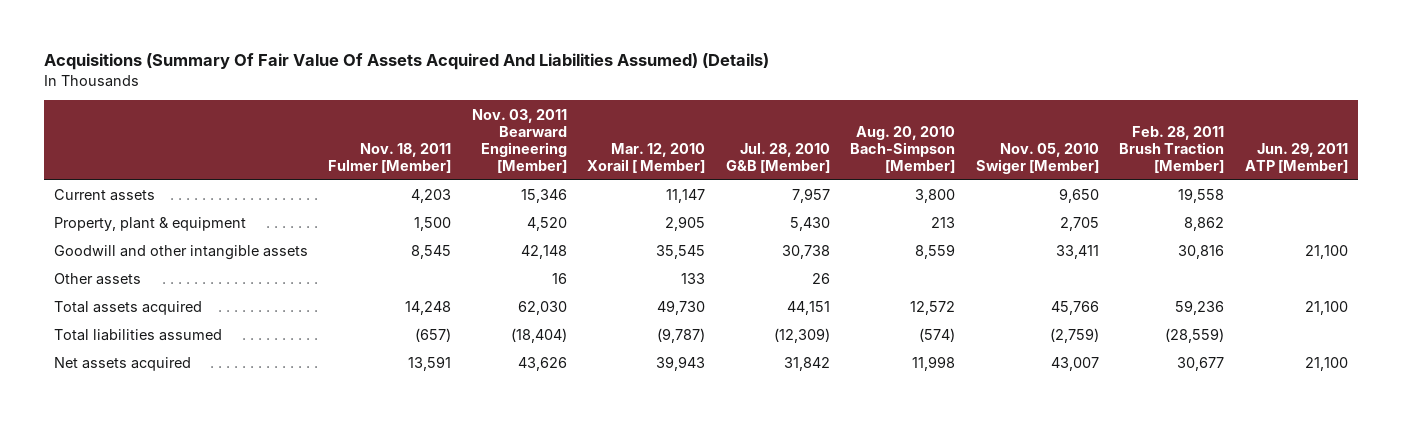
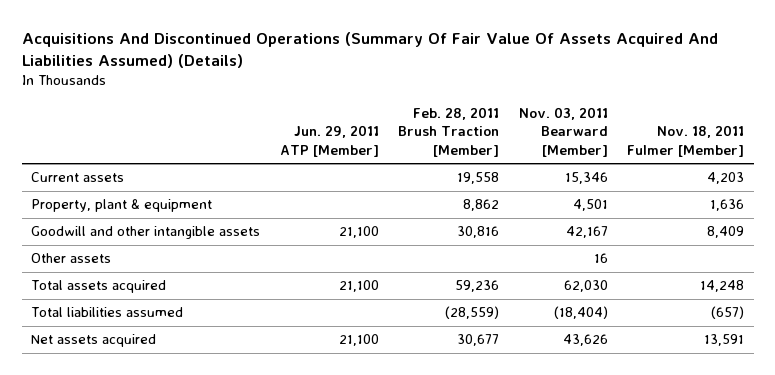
- Acquisitions (Summary Of Fair Value Of Assets Acquired And Liabilities Assumed) (Details)
+ Acquisitions And Discontinued Operations (Summary Of Fair Value Of Assets Acquired And Liabilities Assumed) (Details)
- | Nov. 18, 2011 Fulmer [Member] | Nov. 03, 2011 Bearward Engineering [Member] | Mar. 12, 2010 Xorail [ Member] | Jul. 28, 2010 G&B [Member] | Aug. 20, 2010 Bach-Simpson [Member] | Nov. 05, 2010 Swiger [Member] | Feb. 28, 2011 Brush Traction [Member] | Jun. 29, 2011 ATP [Member]
+ | Jun. 29, 2011 ATP [Member] | Feb. 28, 2011 Brush Traction [Member] | Nov. 03, 2011 Bearward [Member] | Nov. 18, 2011 Fulmer [Member]
- Property, plant & equipment | 1,500 | 4,520 | 2,905 | 5,430 | 213 | 2,705 | 8,862 |
- Goodwill and other intangible assets | 8,545 | 42,148 | 35,545 | 30,738 | 8,559 | 33,411 | 30,816 | 21,100
+ Property, plant & equipment | | 8,862 | 4,501 | 1,636
+ Goodwill and other intangible assets | 21,100 | 30,816 | 42,167 | 8,409

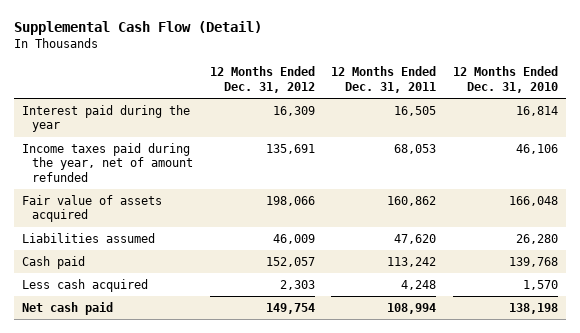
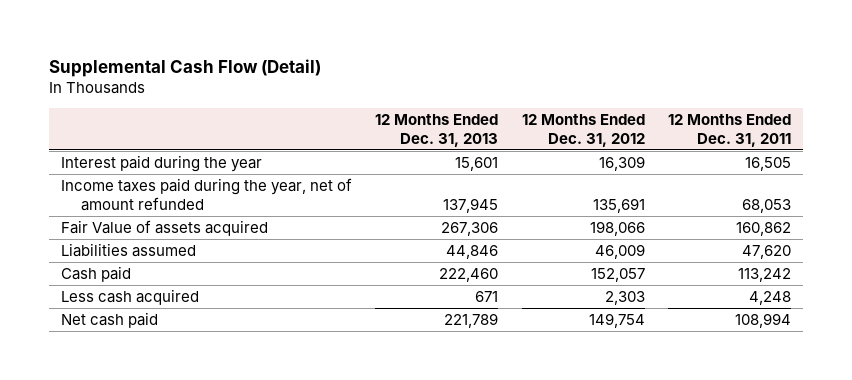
- | 12 Months Ended Dec. 31, 2012 | 12 Months Ended Dec. 31, 2011 | 12 Months Ended Dec. 31, 2010
+ | 12 Months Ended Dec. 31, 2013 | 12 Months Ended Dec. 31, 2012 | 12 Months Ended Dec. 31, 2011
- Fair value of assets acquired | 198,066 | 160,862 | 166,048
+ Fair Value of assets acquired | 267,306 | 198,066 | 160,862

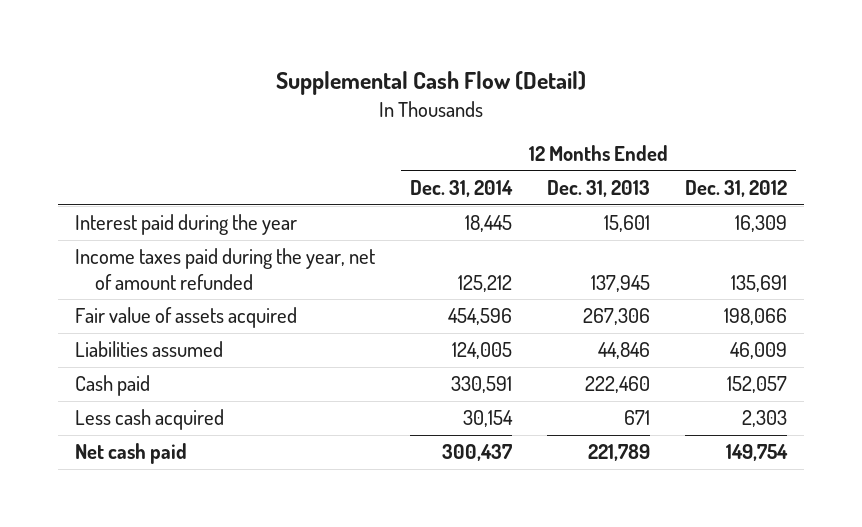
- | 12 Months Ended Dec. 31, 2013 | 12 Months Ended Dec. 31, 2012 | 12 Months Ended Dec. 31, 2011
+ | 12 Months Ended Dec. 31, 2014 | 12 Months Ended Dec. 31, 2013 | 12 Months Ended Dec. 31, 2012
- Fair Value of assets acquired | 267,306 | 198,066 | 160,862
+ Fair value of assets acquired | 454,596 | 267,306 | 198,066

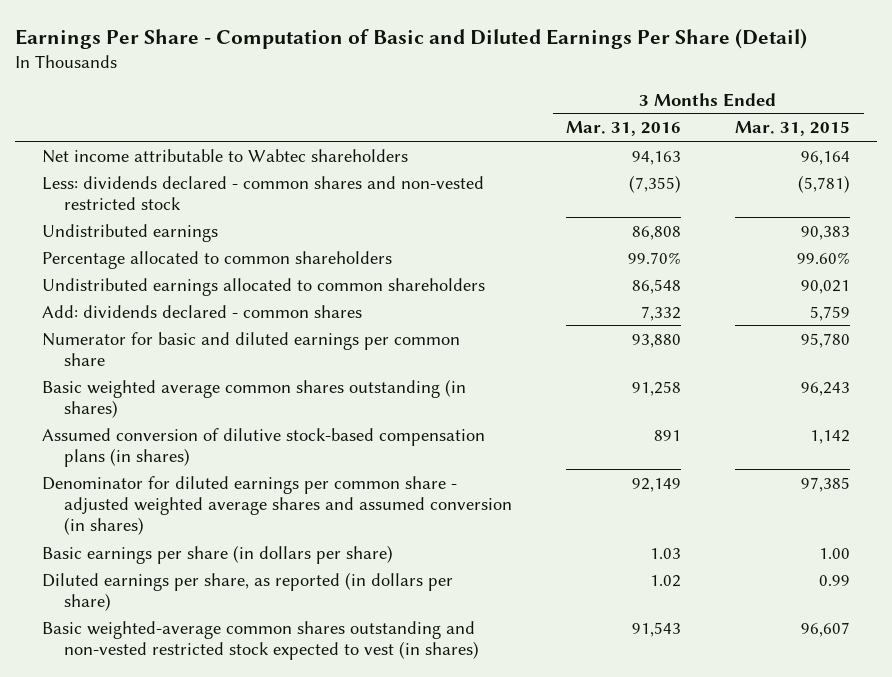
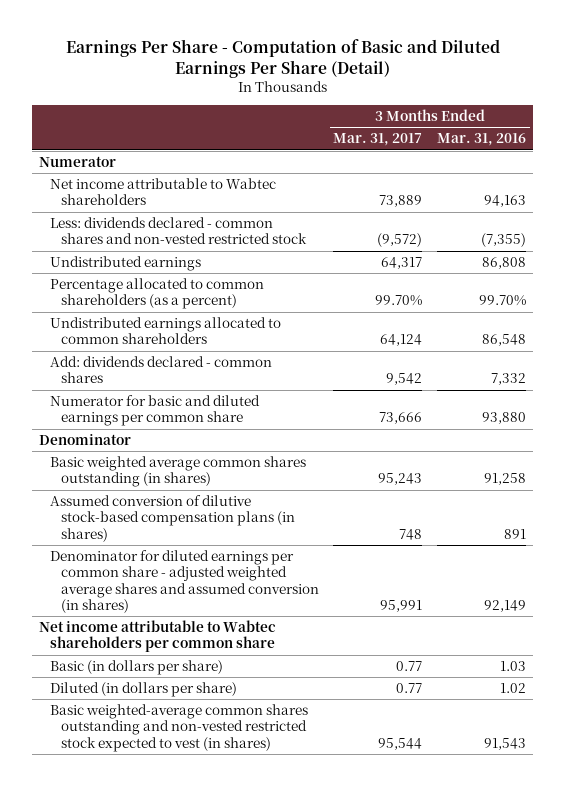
- | 3 Months Ended Mar. 31, 2016 | 3 Months Ended Mar. 31, 2015
+ | 3 Months Ended Mar. 31, 2017 | 3 Months Ended Mar. 31, 2016
+ Numerator
- Percentage allocated to common shareholders | 99.70% | 99.60%
+ Percentage allocated to common shareholders (as a percent) | 99.70% | 99.70%
+ Denominator
- Basic earnings per share (in dollars per share) | 1.03 | 1.00
- Diluted earnings per share, as reported (in dollars per share) | 1.02 | 0.99
+ Net income attributable to Wabtec shareholders per common share
+ Basic (in dollars per share) | 0.77 | 1.03
+ Diluted (in dollars per share) | 0.77 | 1.02

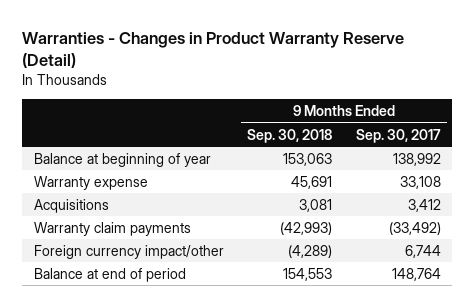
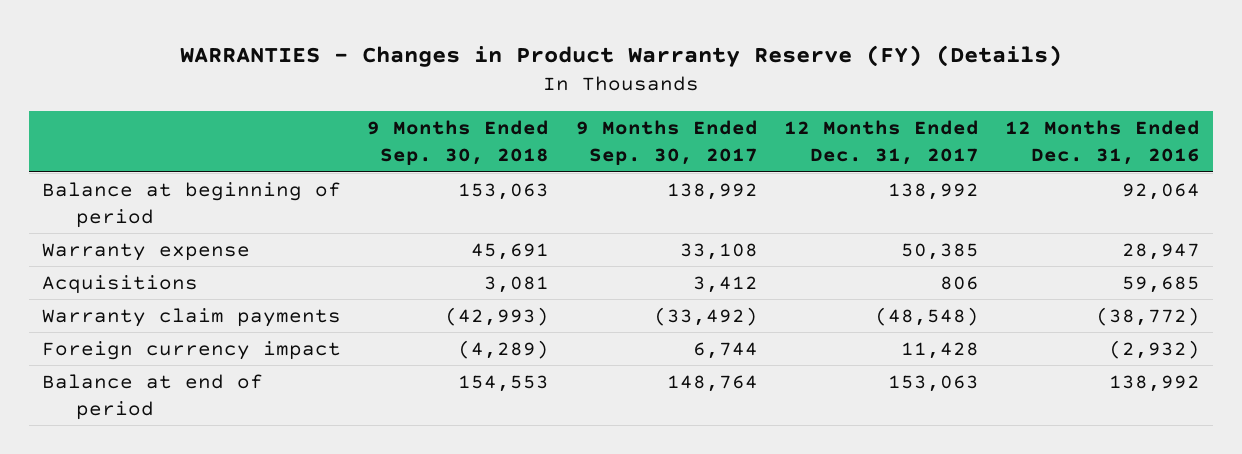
- Warranties - Changes in Product Warranty Reserve (Detail)
+ WARRANTIES - Changes in Product Warranty Reserve (FY) (Details)
- | 9 Months Ended Sep. 30, 2018 | 9 Months Ended Sep. 30, 2017
+ | 9 Months Ended Sep. 30, 2018 | 9 Months Ended Sep. 30, 2017 | 12 Months Ended Dec. 31, 2017 | 12 Months Ended Dec. 31, 2016
- Balance at beginning of year | 153,063 | 138,992
+ Balance at beginning of period | 153,063 | 138,992 | 138,992 | 92,064
- Foreign currency impact/other | (4,289) | 6,744
+ Foreign currency impact | (4,289) | 6,744 | 11,428 | (2,932)

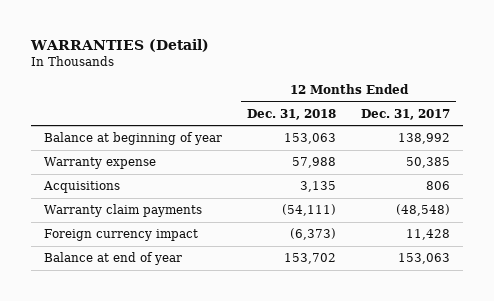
- WARRANTIES - Changes in Product Warranty Reserve (FY) (Details)
+ WARRANTIES (Detail)
- | 9 Months Ended Sep. 30, 2018 | 9 Months Ended Sep. 30, 2017 | 12 Months Ended Dec. 31, 2017 | 12 Months Ended Dec. 31, 2016
+ | 12 Months Ended Dec. 31, 2018 | 12 Months Ended Dec. 31, 2017
- Balance at beginning of period | 153,063 | 138,992 | 138,992 | 92,064
+ Balance at beginning of year | 153,063 | 138,992
- Balance at end of period | 154,553 | 148,764 | 153,063 | 138,992
+ Balance at end of year | 153,702 | 153,063

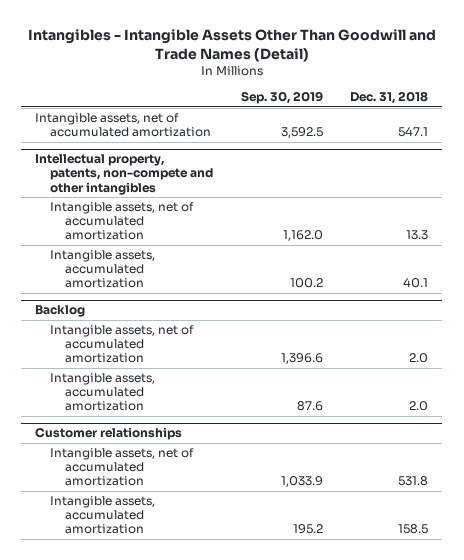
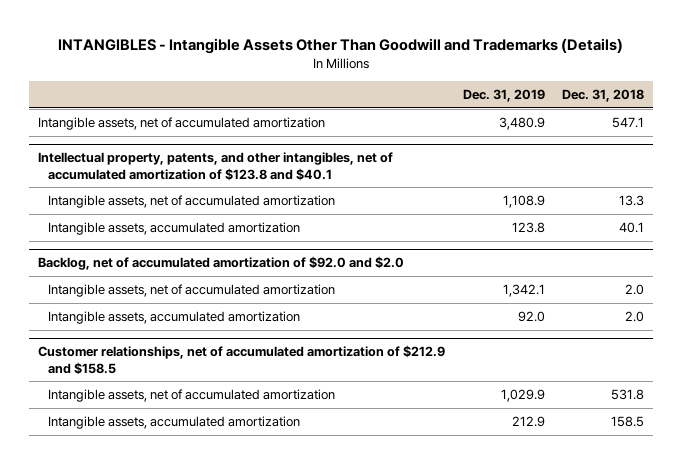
- Intangibles - Intangible Assets Other Than Goodwill and Trade Names (Detail)
+ INTANGIBLES - Intangible Assets Other Than Goodwill and Trademarks (Details)
- | Sep. 30, 2019 | Dec. 31, 2018
+ | Dec. 31, 2019 | Dec. 31, 2018
- Intellectual property, patents, non-compete and other intangibles
+ Intellectual property, patents, and other intangibles, net of accumulated amortization of $123.8 and $40.1
- Backlog
+ Backlog, net of accumulated amortization of $92.0 and $2.0
- Customer relationships
+ Customer relationships, net of accumulated amortization of $212.9 and $158.5

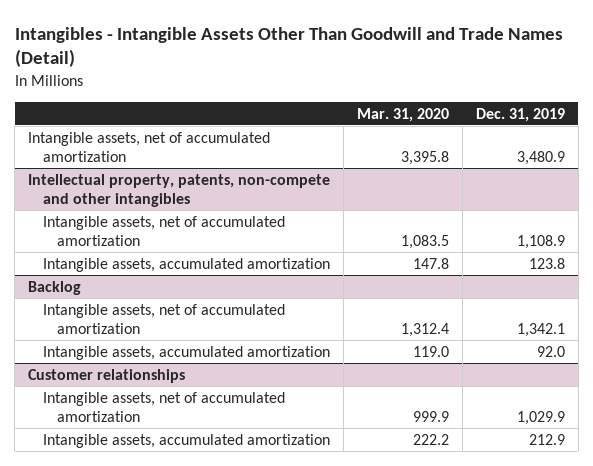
- INTANGIBLES - Intangible Assets Other Than Goodwill and Trademarks (Details)
+ Intangibles - Intangible Assets Other Than Goodwill and Trade Names (Detail)
- | Dec. 31, 2019 | Dec. 31, 2018
+ | Mar. 31, 2020 | Dec. 31, 2019
- Intellectual property, patents, and other intangibles, net of accumulated amortization of $123.8 and $40.1
+ Intellectual property, patents, non-compete and other intangibles
- Backlog, net of accumulated amortization of $92.0 and $2.0
+ Backlog
- Customer relationships, net of accumulated amortization of $212.9 and $158.5
+ Customer relationships

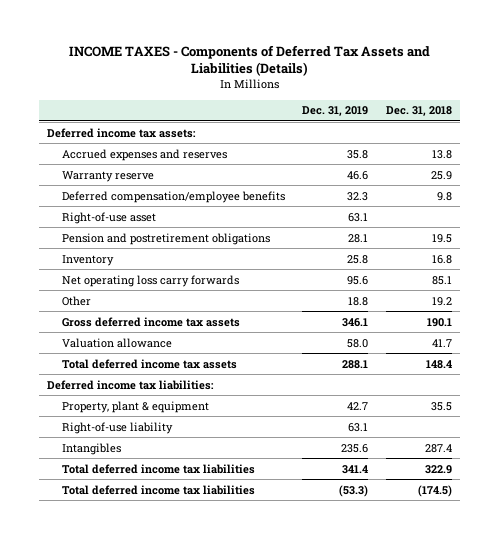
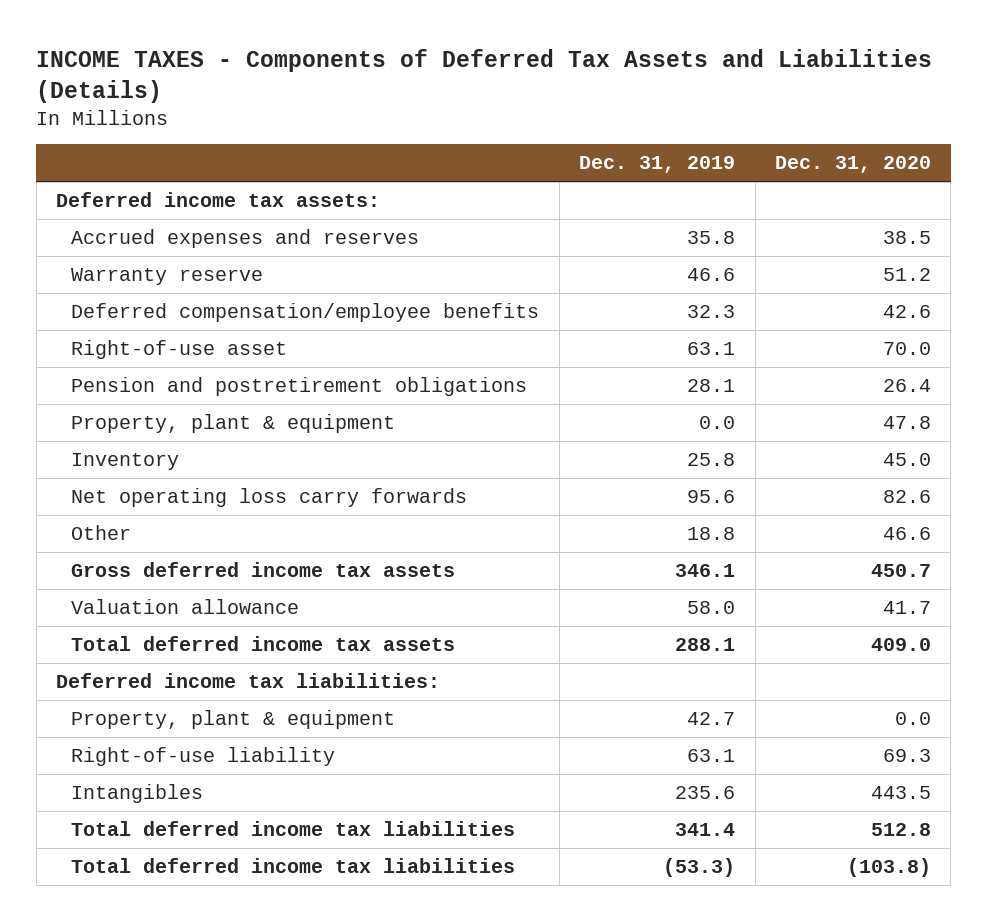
- | Dec. 31, 2019 | Dec. 31, 2018
+ | Dec. 31, 2019 | Dec. 31, 2020
+ Property, plant & equipment | 0.0 | 47.8

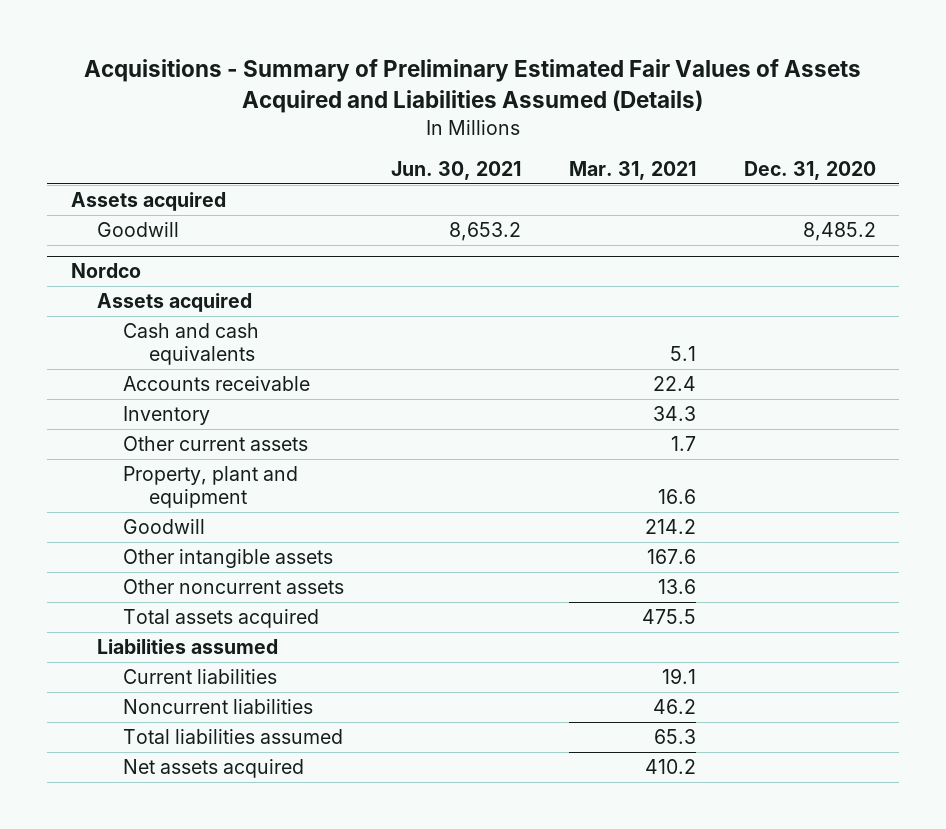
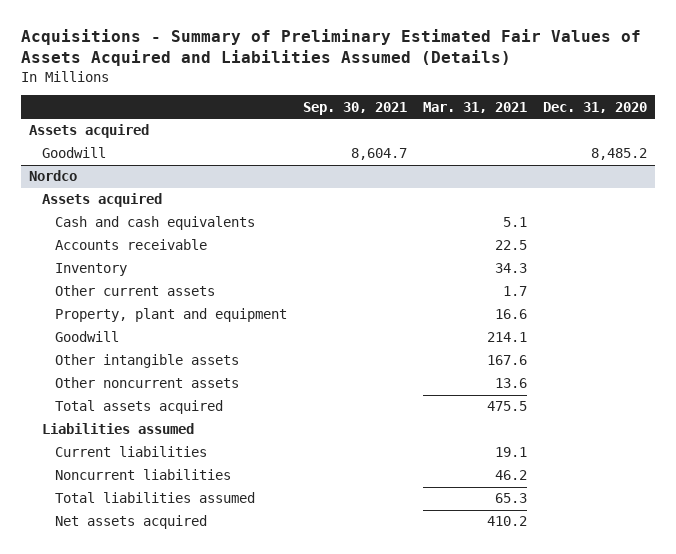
- | Jun. 30, 2021 | Mar. 31, 2021 | Dec. 31, 2020
+ | Sep. 30, 2021 | Mar. 31, 2021 | Dec. 31, 2020
@ Nordco
- Accounts receivable | | 22.4 |
+ Accounts receivable | | 22.5 |
- Goodwill | | 214.2 |
+ Goodwill | | 214.1 |

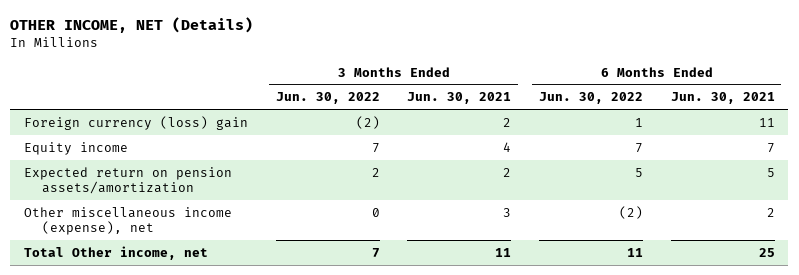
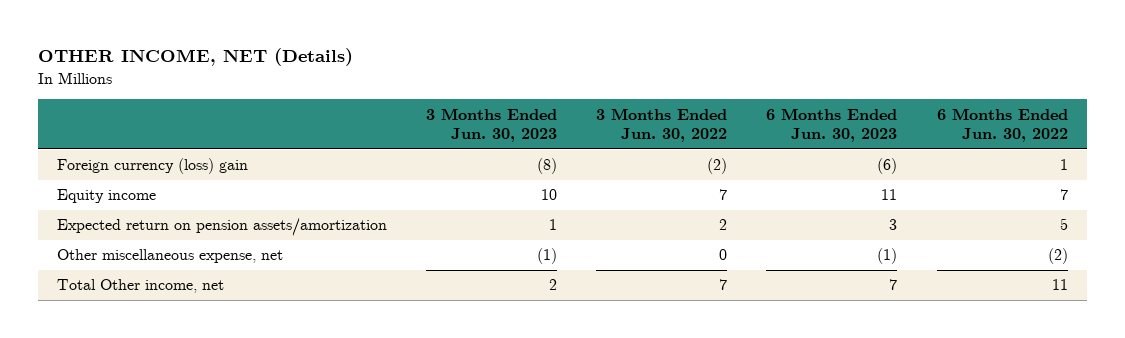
- | 3 Months Ended Jun. 30, 2022 | 3 Months Ended Jun. 30, 2021 | 6 Months Ended Jun. 30, 2022 | 6 Months Ended Jun. 30, 2021
+ | 3 Months Ended Jun. 30, 2023 | 3 Months Ended Jun. 30, 2022 | 6 Months Ended Jun. 30, 2023 | 6 Months Ended Jun. 30, 2022
- Other miscellaneous income (expense), net | 0 | 3 | (2) | 2
+ Other miscellaneous expense, net | (1) | 0 | (1) | (2)

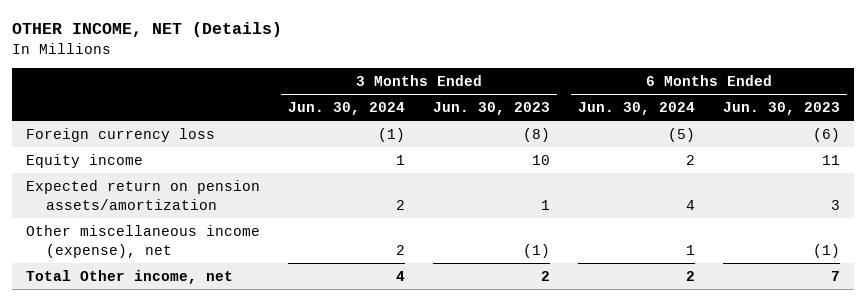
- | 3 Months Ended Jun. 30, 2023 | 3 Months Ended Jun. 30, 2022 | 6 Months Ended Jun. 30, 2023 | 6 Months Ended Jun. 30, 2022
+ | 3 Months Ended Jun. 30, 2024 | 3 Months Ended Jun. 30, 2023 | 6 Months Ended Jun. 30, 2024 | 6 Months Ended Jun. 30, 2023
- Foreign currency (loss) gain | (8) | (2) | (6) | 1
+ Foreign currency loss | (1) | (8) | (5) | (6)
- Other miscellaneous expense, net | (1) | 0 | (1) | (2)
+ Other miscellaneous income (expense), net | 2 | (1) | 1 | (1)

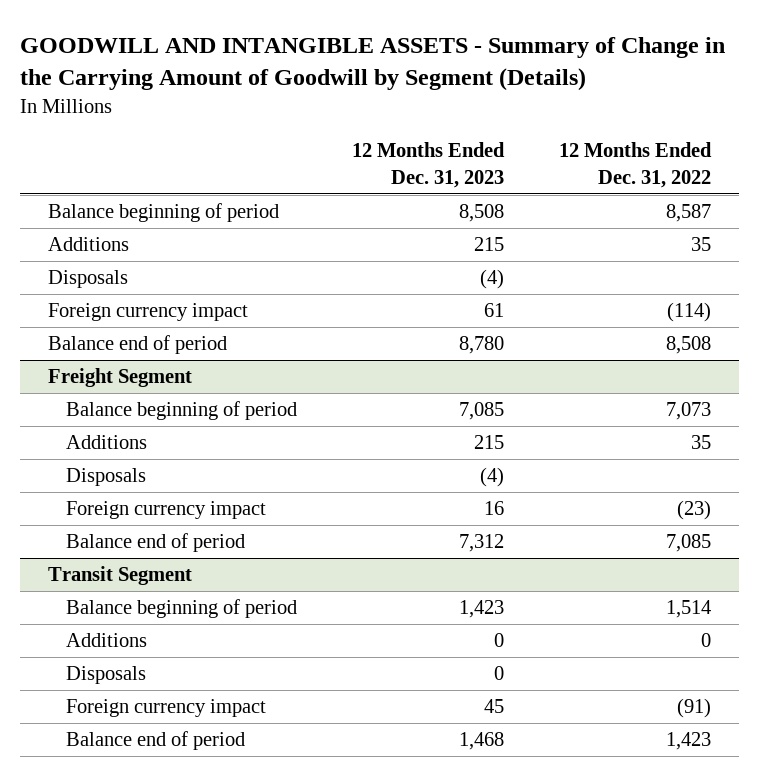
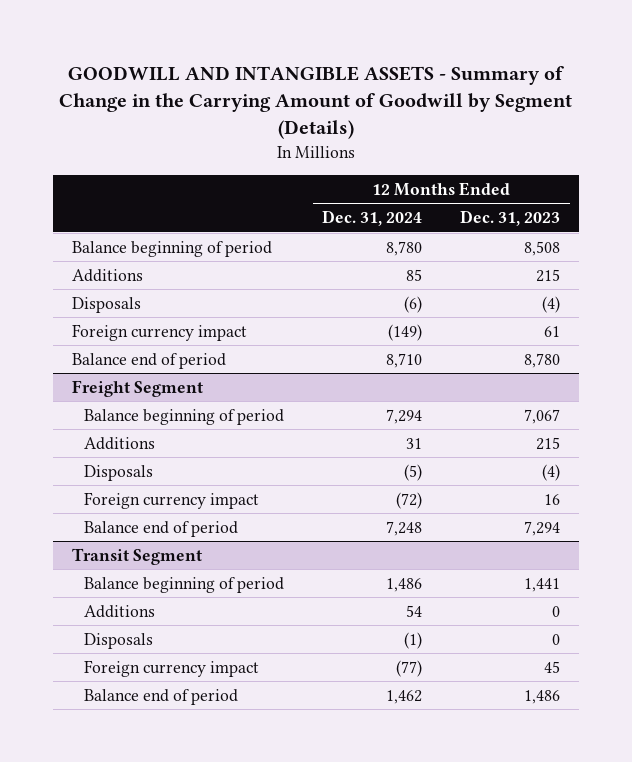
- | 12 Months Ended Dec. 31, 2023 | 12 Months Ended Dec. 31, 2022
+ | 12 Months Ended Dec. 31, 2024 | 12 Months Ended Dec. 31, 2023
@ Freight Segment
- Balance beginning of period | 7,085 | 7,073
+ Balance beginning of period | 7,294 | 7,067
- Balance end of period | 7,312 | 7,085
+ Balance end of period | 7,248 | 7,294
@ Transit Segment
- Balance beginning of period | 1,423 | 1,514
+ Balance beginning of period | 1,486 | 1,441
- Balance end of period | 1,468 | 1,423
+ Balance end of period | 1,462 | 1,486

